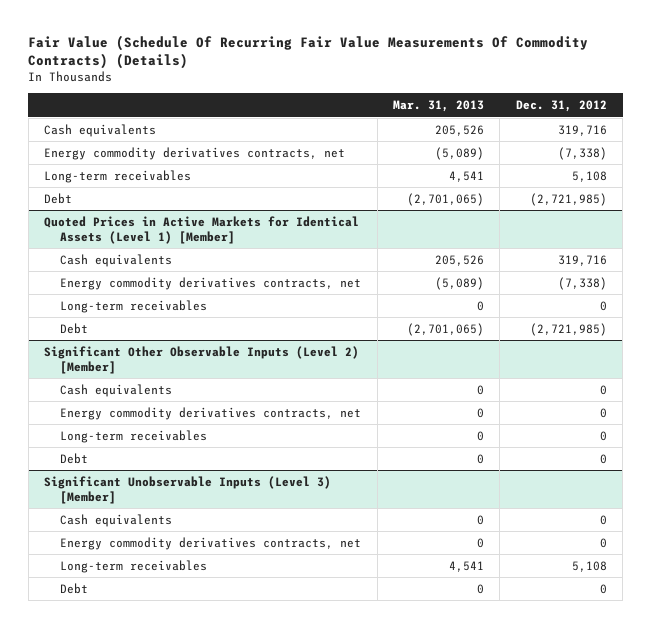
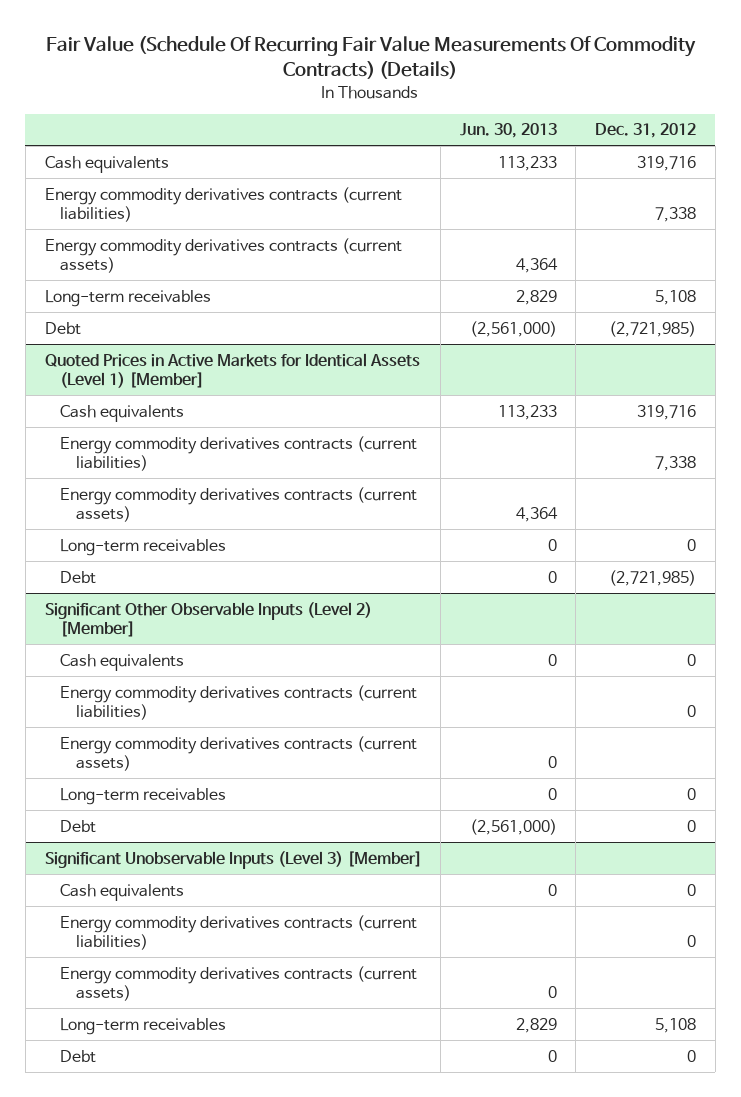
- | Mar. 31, 2013 | Dec. 31, 2012
+ | Jun. 30, 2013 | Dec. 31, 2012
- Energy commodity derivatives contracts, net | (5,089) | (7,338)
+ Energy commodity derivatives contracts (current liabilities) | | 7,338
+ Energy commodity derivatives contracts (current assets) | 4,364 |
@ Quoted Prices in Active Markets for Identical Assets (Level 1) [Member]
- Energy commodity derivatives contracts, net | (5,089) | (7,338)
+ Energy commodity derivatives contracts (current liabilities) | | 7,338
+ Energy commodity derivatives contracts (current assets) | 4,364 |
@ Significant Other Observable Inputs (Level 2) [Member]
- Energy commodity derivatives contracts, net | 0 | 0
+ Energy commodity derivatives contracts (current liabilities) | | 0
+ Energy commodity derivatives contracts (current assets) | 0 |
@ Significant Unobservable Inputs (Level 3) [Member]
- Energy commodity derivatives contracts, net | 0 | 0
+ Energy commodity derivatives contracts (current liabilities) | | 0
+ Energy commodity derivatives contracts (current assets) | 0 |

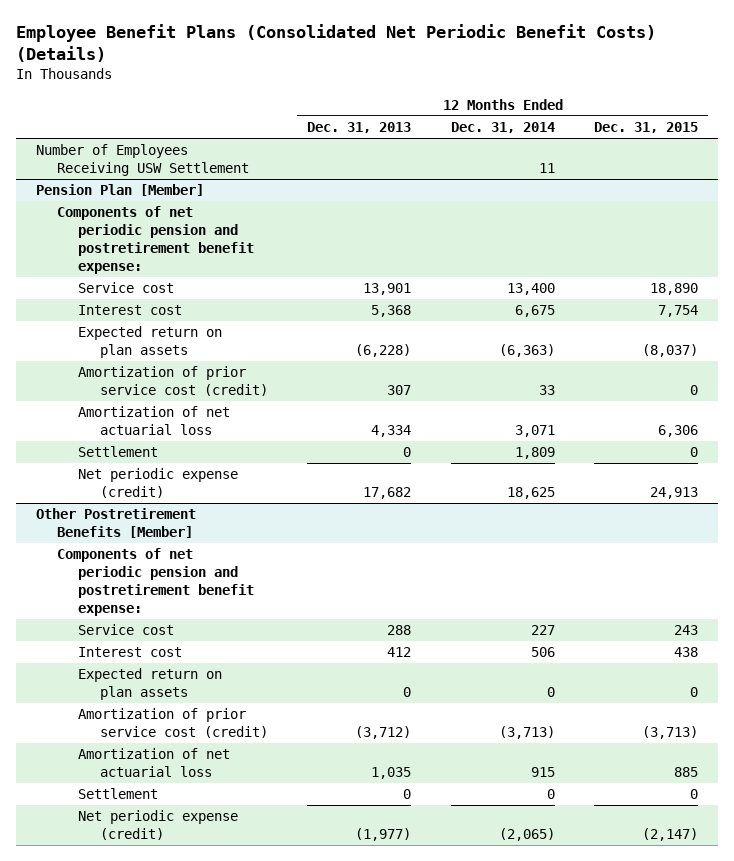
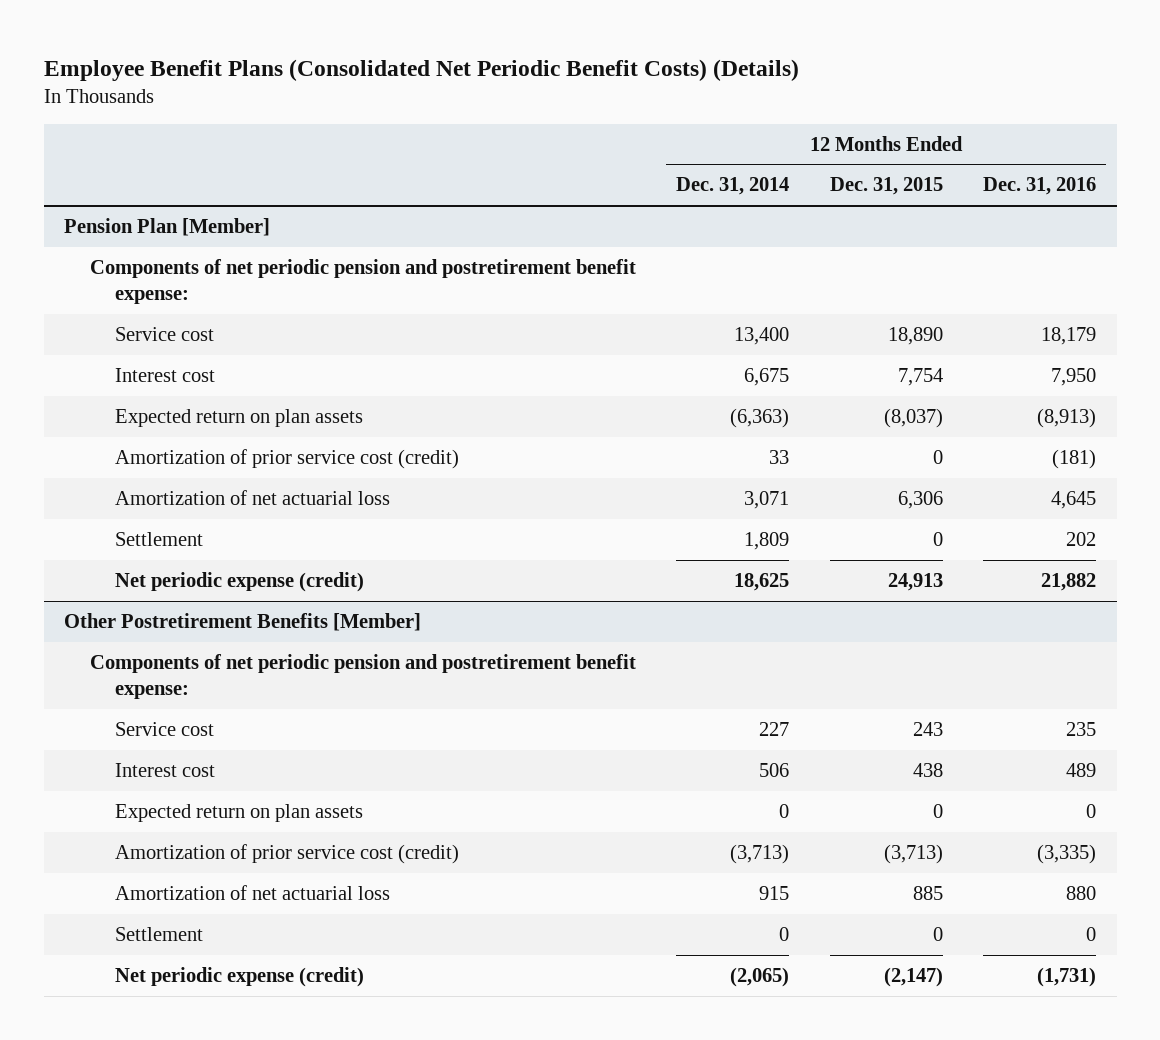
- | 12 Months Ended Dec. 31, 2013 | 12 Months Ended Dec. 31, 2014 | 12 Months Ended Dec. 31, 2015
+ | 12 Months Ended Dec. 31, 2014 | 12 Months Ended Dec. 31, 2015 | 12 Months Ended Dec. 31, 2016
- Number of Employees Receiving USW Settlement | | 11 |

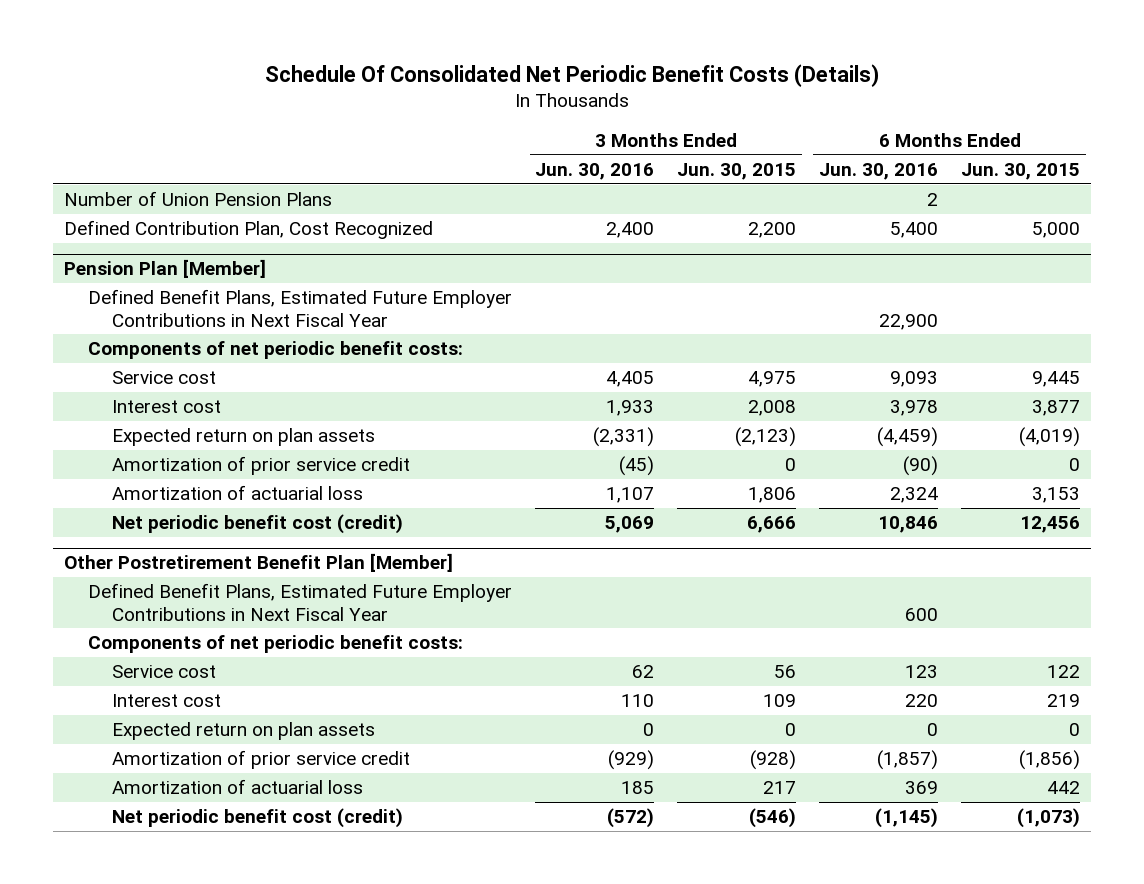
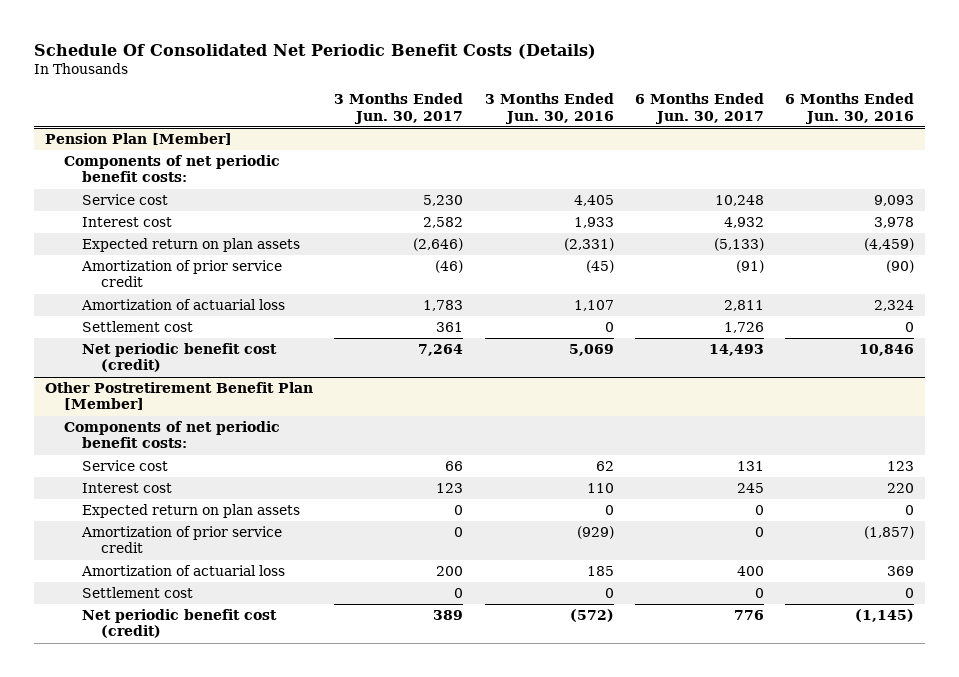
- | 3 Months Ended Jun. 30, 2016 | 3 Months Ended Jun. 30, 2015 | 6 Months Ended Jun. 30, 2016 | 6 Months Ended Jun. 30, 2015
+ | 3 Months Ended Jun. 30, 2017 | 3 Months Ended Jun. 30, 2016 | 6 Months Ended Jun. 30, 2017 | 6 Months Ended Jun. 30, 2016
- Number of Union Pension Plans | | | 2 |
- Defined Contribution Plan, Cost Recognized | 2,400 | 2,200 | 5,400 | 5,000
@ Pension Plan [Member]
- Defined Benefit Plans, Estimated Future Employer Contributions in Next Fiscal Year | | | 22,900 |
+ Settlement cost | 361 | 0 | 1,726 | 0
@ Other Postretirement Benefit Plan [Member]
- Defined Benefit Plans, Estimated Future Employer Contributions in Next Fiscal Year | | | 600 |
+ Settlement cost | 0 | 0 | 0 | 0

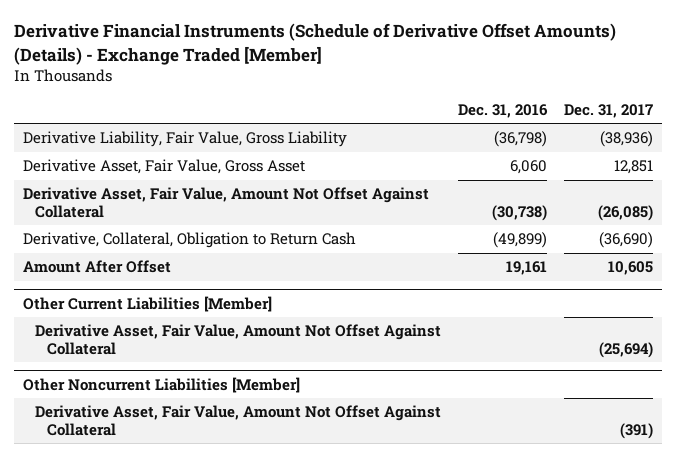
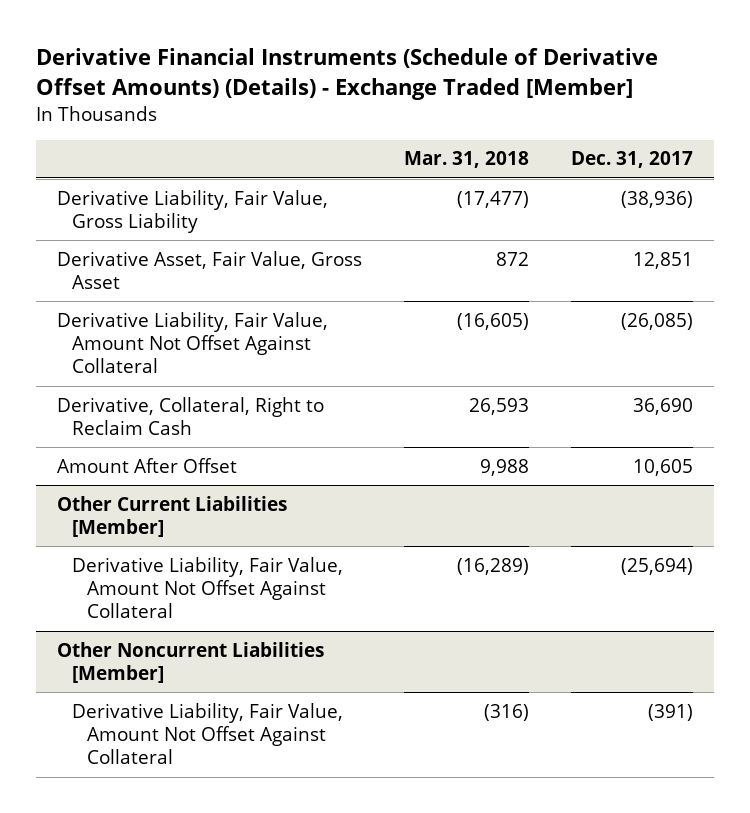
- | Dec. 31, 2016 | Dec. 31, 2017
+ | Mar. 31, 2018 | Dec. 31, 2017
- Derivative Asset, Fair Value, Amount Not Offset Against Collateral | (30,738) | (26,085)
- Derivative, Collateral, Obligation to Return Cash | (49,899) | (36,690)
+ Derivative Liability, Fair Value, Amount Not Offset Against Collateral | (16,605) | (26,085)
+ Derivative, Collateral, Right to Reclaim Cash | 26,593 | 36,690
@ Other Current Liabilities [Member]
- Derivative Asset, Fair Value, Amount Not Offset Against Collateral | | (25,694)
+ Derivative Liability, Fair Value, Amount Not Offset Against Collateral | (16,289) | (25,694)
@ Other Noncurrent Liabilities [Member]
- Derivative Asset, Fair Value, Amount Not Offset Against Collateral | | (391)
+ Derivative Liability, Fair Value, Amount Not Offset Against Collateral | (316) | (391)

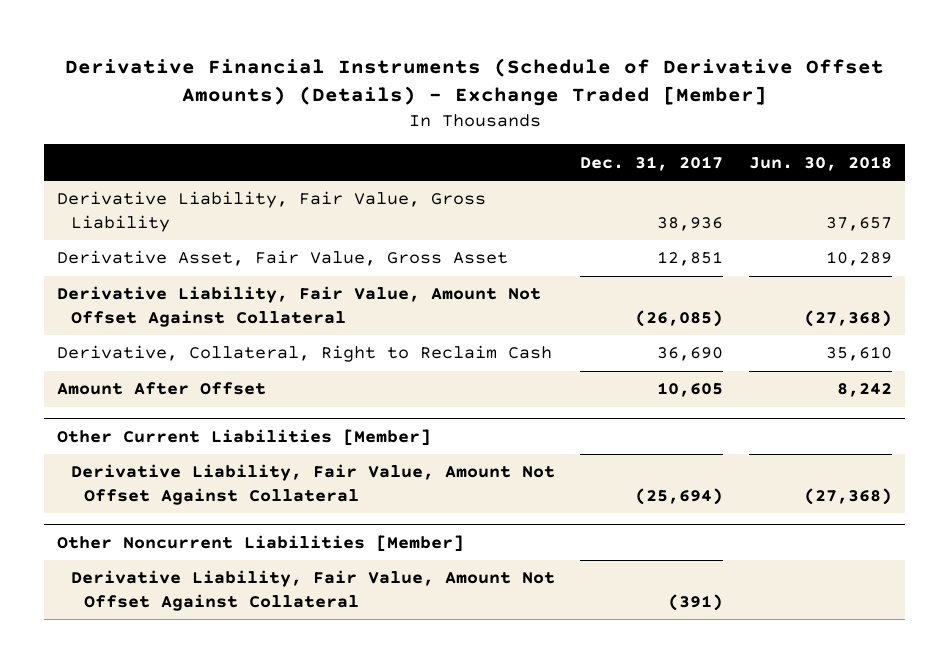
- | Mar. 31, 2018 | Dec. 31, 2017
+ | Dec. 31, 2017 | Jun. 30, 2018
- Derivative Liability, Fair Value, Gross Liability | (17,477) | (38,936)
+ Derivative Liability, Fair Value, Gross Liability | 38,936 | 37,657

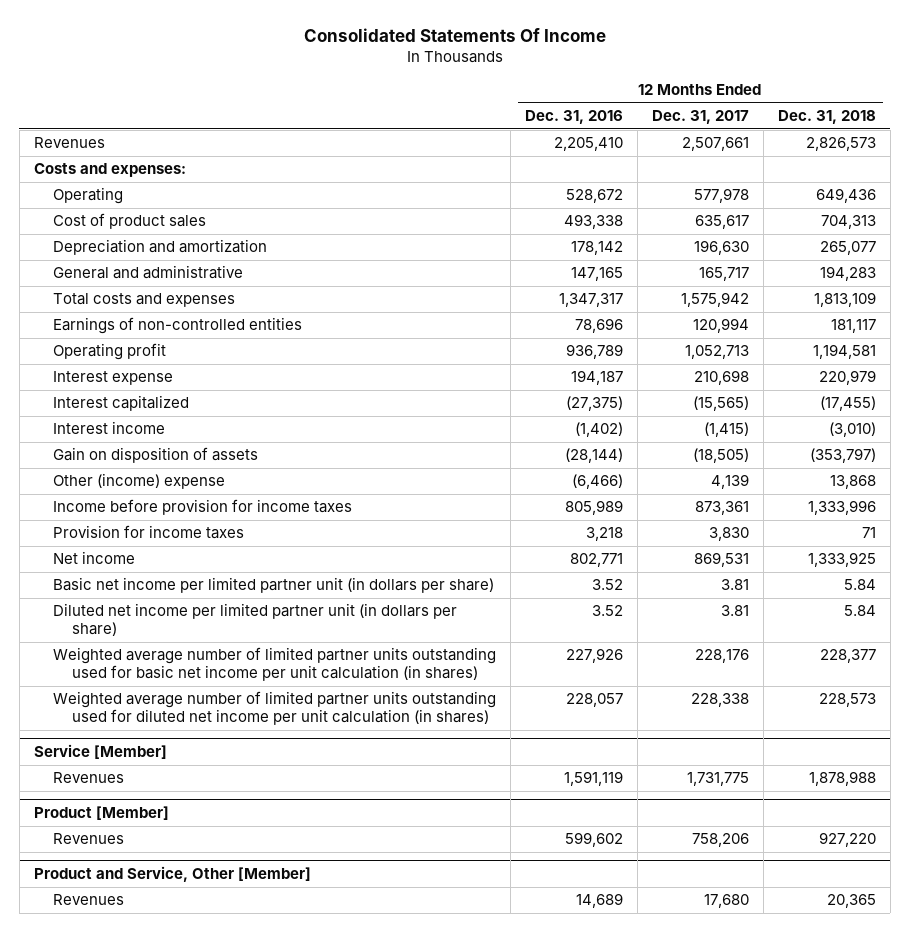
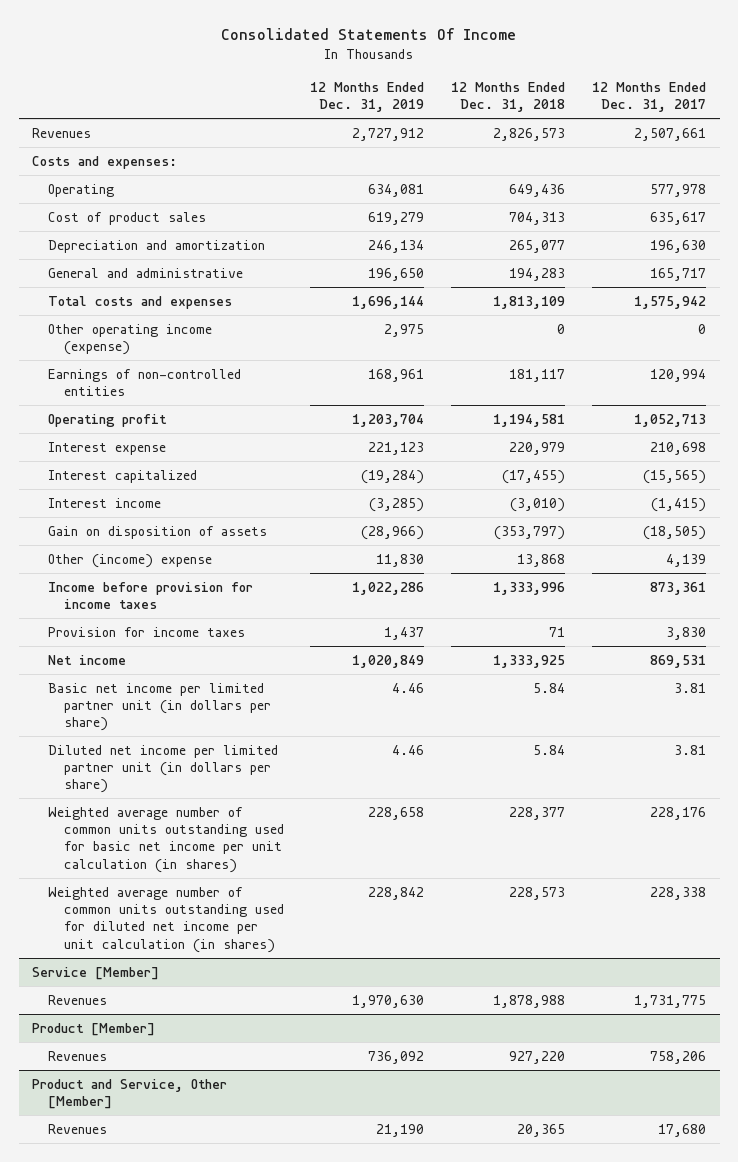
- | 12 Months Ended Dec. 31, 2016 | 12 Months Ended Dec. 31, 2017 | 12 Months Ended Dec. 31, 2018
+ | 12 Months Ended Dec. 31, 2019 | 12 Months Ended Dec. 31, 2018 | 12 Months Ended Dec. 31, 2017
+ Other operating income (expense) | 2,975 | 0 | 0
- Weighted average number of limited partner units outstanding used for basic net income per unit calculation (in shares) | 227,926 | 228,176 | 228,377
- Weighted average number of limited partner units outstanding used for diluted net income per unit calculation (in shares) | 228,057 | 228,338 | 228,573
+ Weighted average number of common units outstanding used for basic net income per unit calculation (in shares) | 228,658 | 228,377 | 228,176
+ Weighted average number of common units outstanding used for diluted net income per unit calculation (in shares) | 228,842 | 228,573 | 228,338

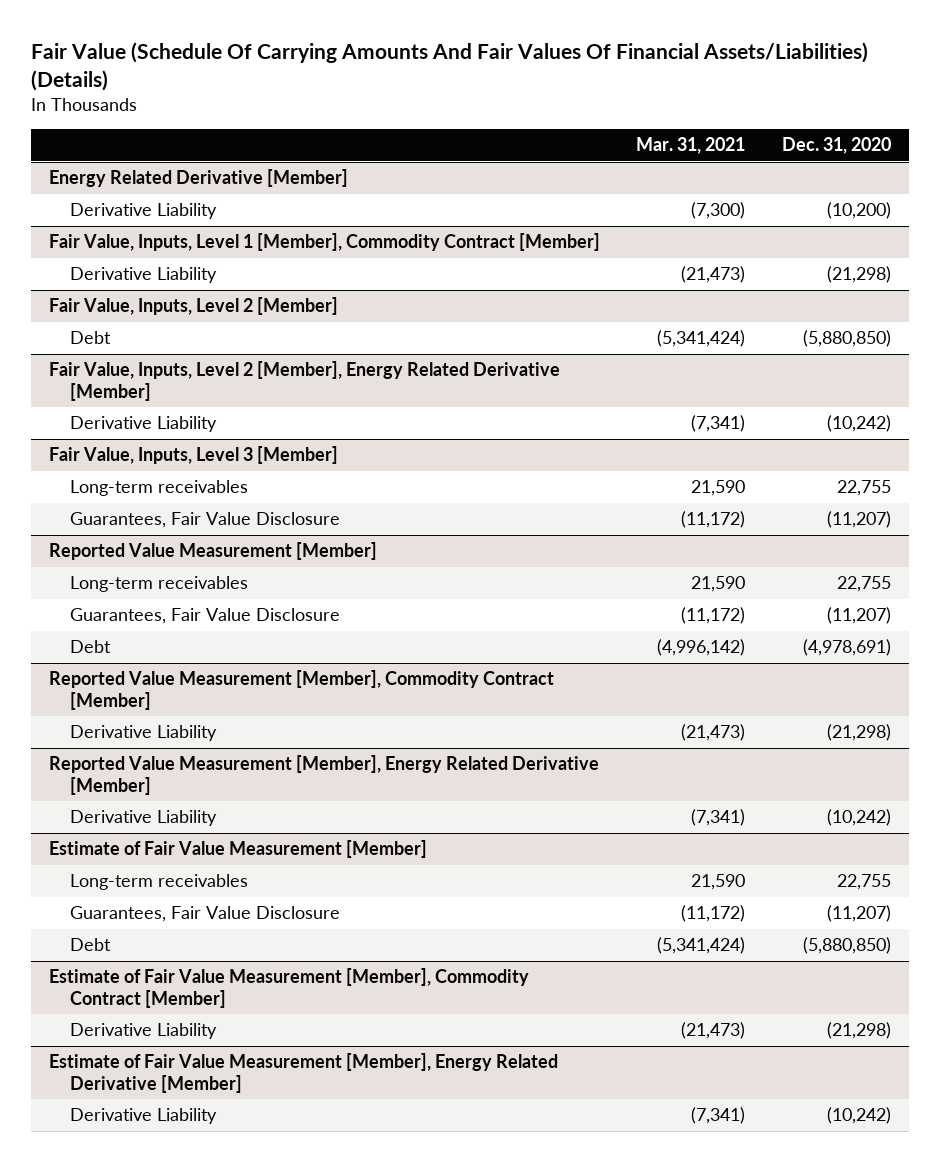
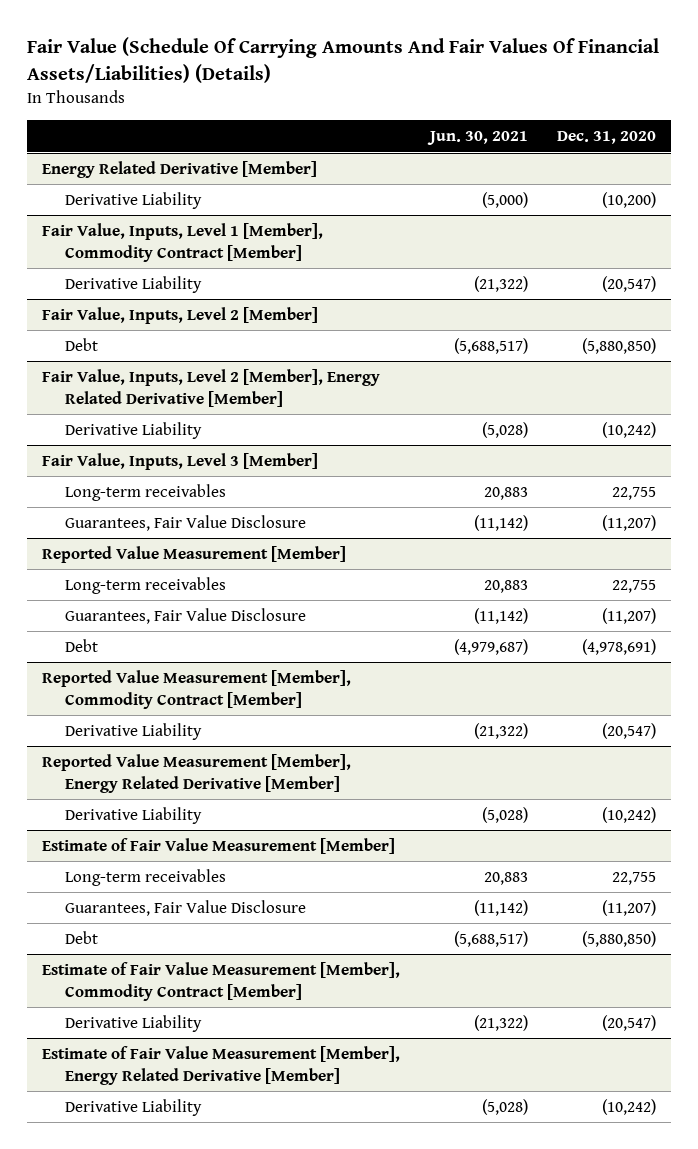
- | Mar. 31, 2021 | Dec. 31, 2020
+ | Jun. 30, 2021 | Dec. 31, 2020
@ Fair Value, Inputs, Level 1 [Member], Commodity Contract [Member]
- Derivative Liability | (21,473) | (21,298)
+ Derivative Liability | (21,322) | (20,547)
@ Reported Value Measurement [Member], Commodity Contract [Member]
- Derivative Liability | (21,473) | (21,298)
+ Derivative Liability | (21,322) | (20,547)
@ Estimate of Fair Value Measurement [Member], Commodity Contract [Member]
- Derivative Liability | (21,473) | (21,298)
+ Derivative Liability | (21,322) | (20,547)

